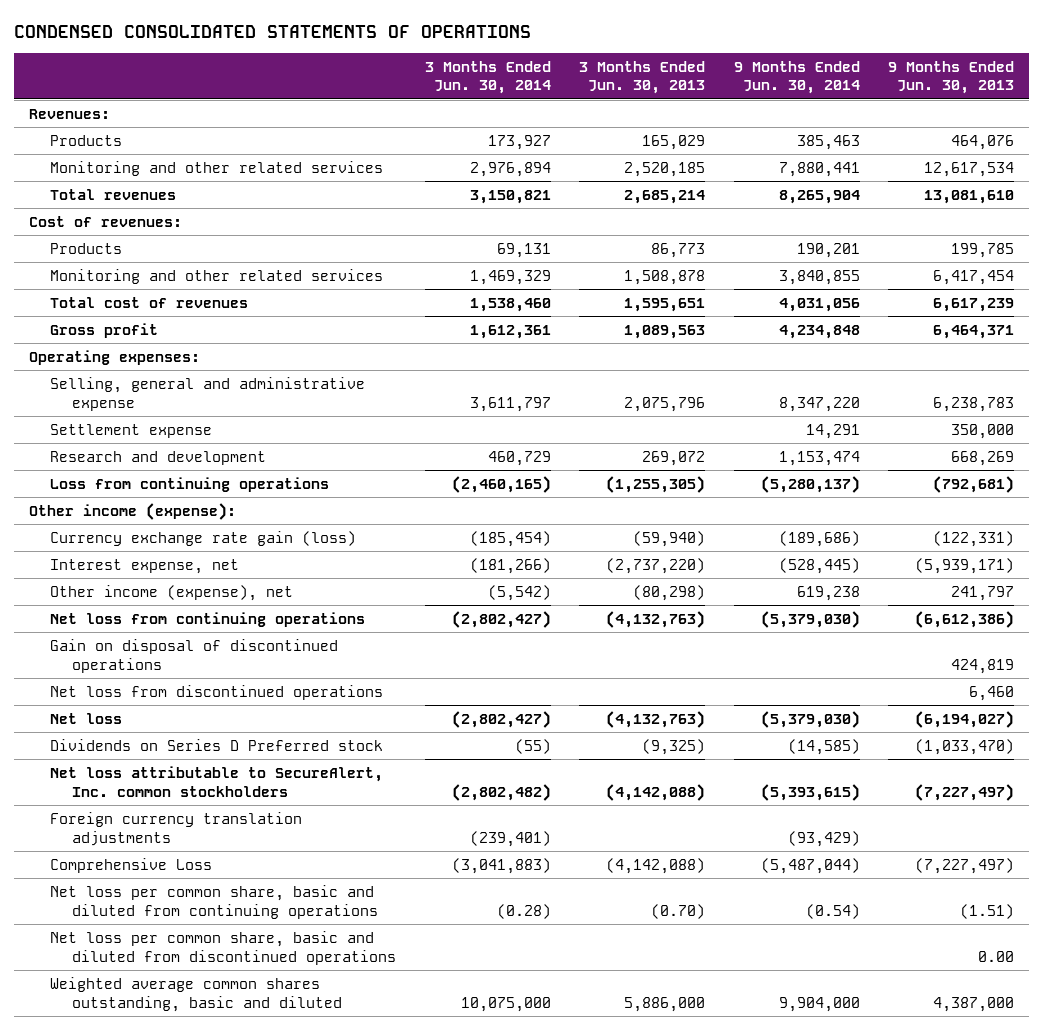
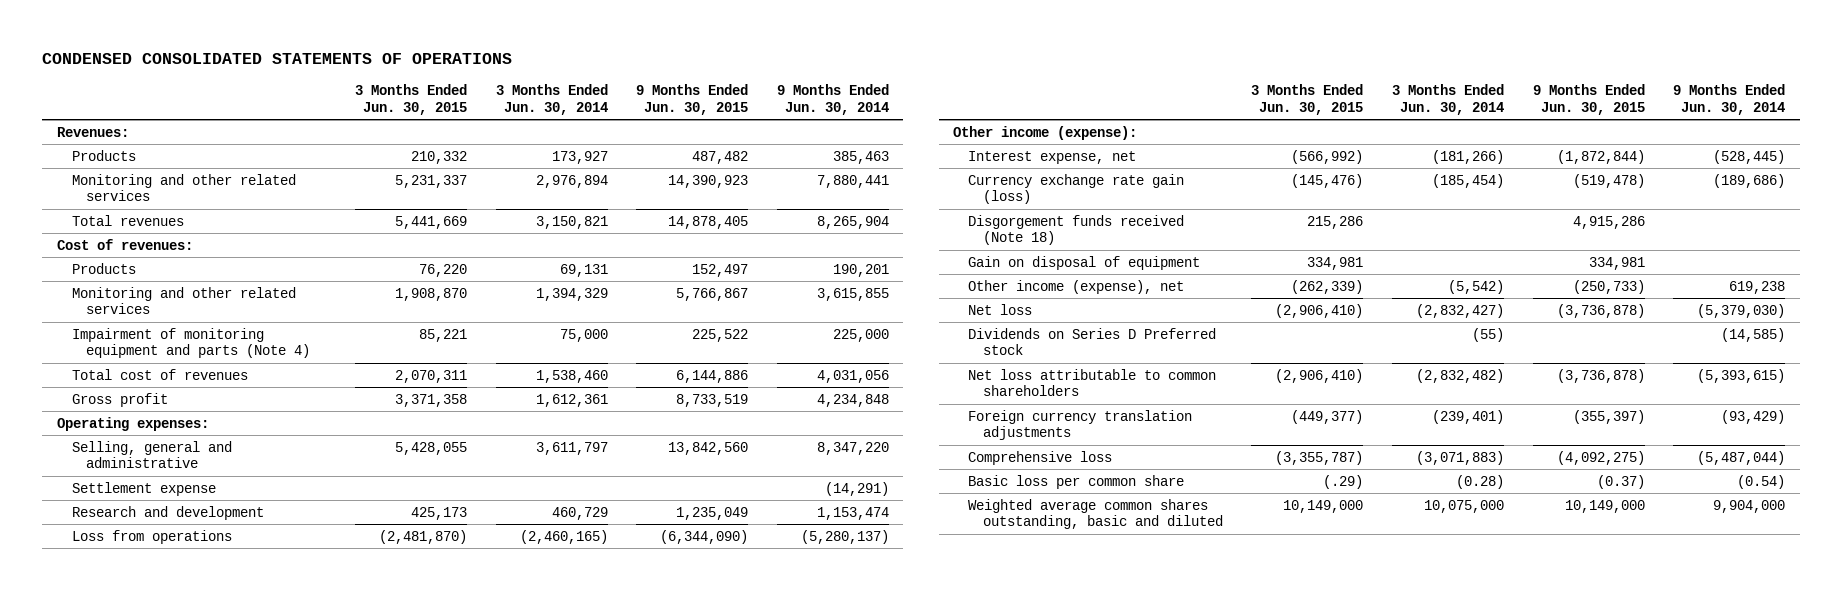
- | 3 Months Ended Jun. 30, 2014 | 3 Months Ended Jun. 30, 2013 | 9 Months Ended Jun. 30, 2014 | 9 Months Ended Jun. 30, 2013
+ | 3 Months Ended Jun. 30, 2015 | 3 Months Ended Jun. 30, 2014 | 9 Months Ended Jun. 30, 2015 | 9 Months Ended Jun. 30, 2014
- Monitoring and other related services | 1,469,329 | 1,508,878 | 3,840,855 | 6,417,454
+ Monitoring and other related services | 1,908,870 | 1,394,329 | 5,766,867 | 3,615,855
+ Impairment of monitoring equipment and parts (Note 4) | 85,221 | 75,000 | 225,522 | 225,000
- Selling, general and administrative expense | 3,611,797 | 2,075,796 | 8,347,220 | 6,238,783
- Settlement expense | | | 14,291 | 350,000
+ Selling, general and administrative | 5,428,055 | 3,611,797 | 13,842,560 | 8,347,220
+ Settlement expense | | | | (14,291)
- Loss from continuing operations | (2,460,165) | (1,255,305) | (5,280,137) | (792,681)
+ Loss from operations | (2,481,870) | (2,460,165) | (6,344,090) | (5,280,137)
moved down: Currency exchange rate gain (loss) | (145,476) | (185,454) | (519,478) | (189,686)
+ Disgorgement funds received (Note 18) | 215,286 | | 4,915,286 |
+ Gain on disposal of equipment | 334,981 | | 334,981 |
- Net loss from continuing operations | (2,802,427) | (4,132,763) | (5,379,030) | (6,612,386)
- Gain on disposal of discontinued operations | | | | 424,819
- Net loss from discontinued operations | | | | 6,460
- Net loss | (2,802,427) | (4,132,763) | (5,379,030) | (6,194,027)
+ Net loss | (2,906,410) | (2,832,427) | (3,736,878) | (5,379,030)
- Net loss attributable to SecureAlert, Inc. common stockholders | (2,802,482) | (4,142,088) | (5,393,615) | (7,227,497)
+ Net loss attributable to common shareholders | (2,906,410) | (2,832,482) | (3,736,878) | (5,393,615)
- Comprehensive Loss | (3,041,883) | (4,142,088) | (5,487,044) | (7,227,497)
- Net loss per common share, basic and diluted from continuing operations | (0.28) | (0.70) | (0.54) | (1.51)
- Net loss per common share, basic and diluted from discontinued operations | | | | 0.00
+ Comprehensive loss | (3,355,787) | (3,071,883) | (4,092,275) | (5,487,044)
+ Basic loss per common share | (.29) | (0.28) | (0.37) | (0.54)

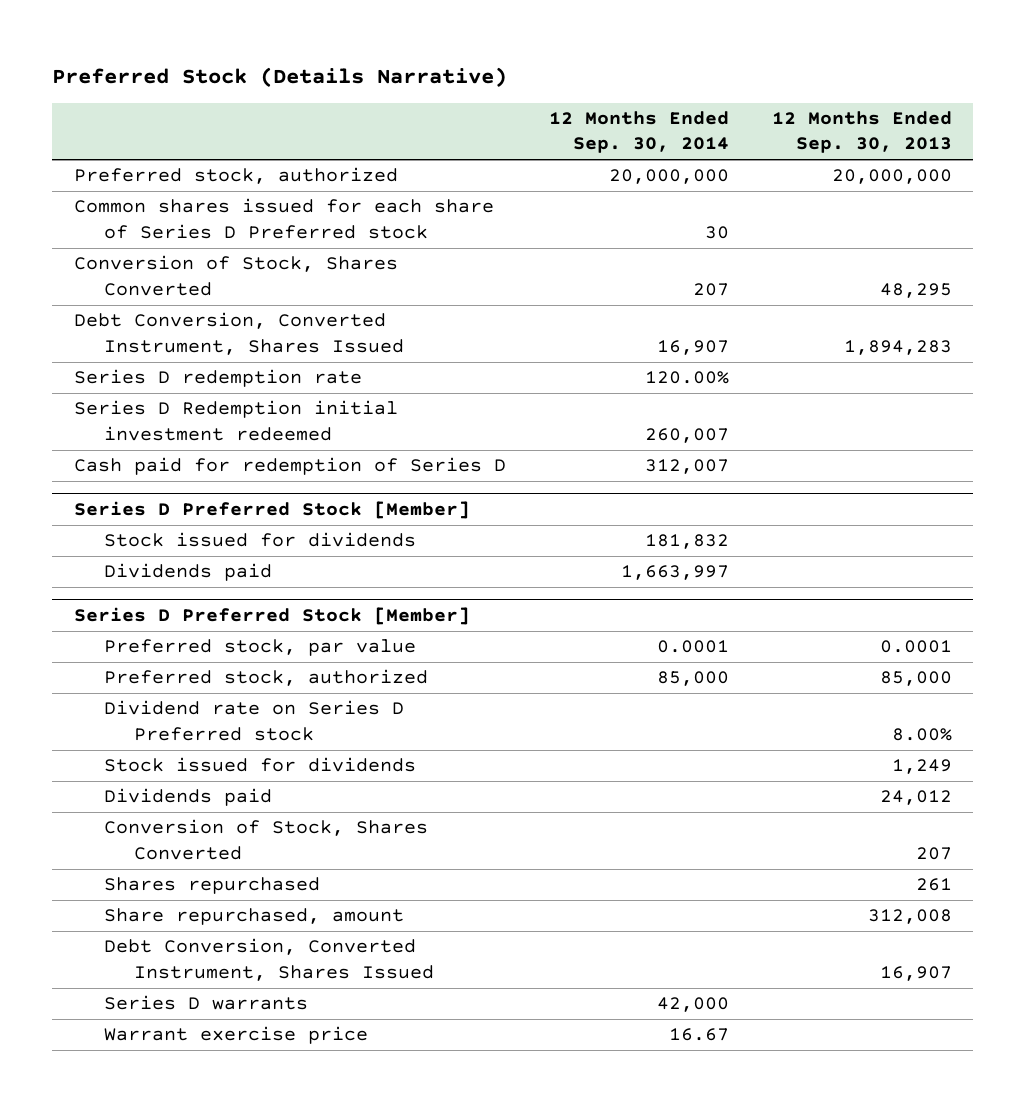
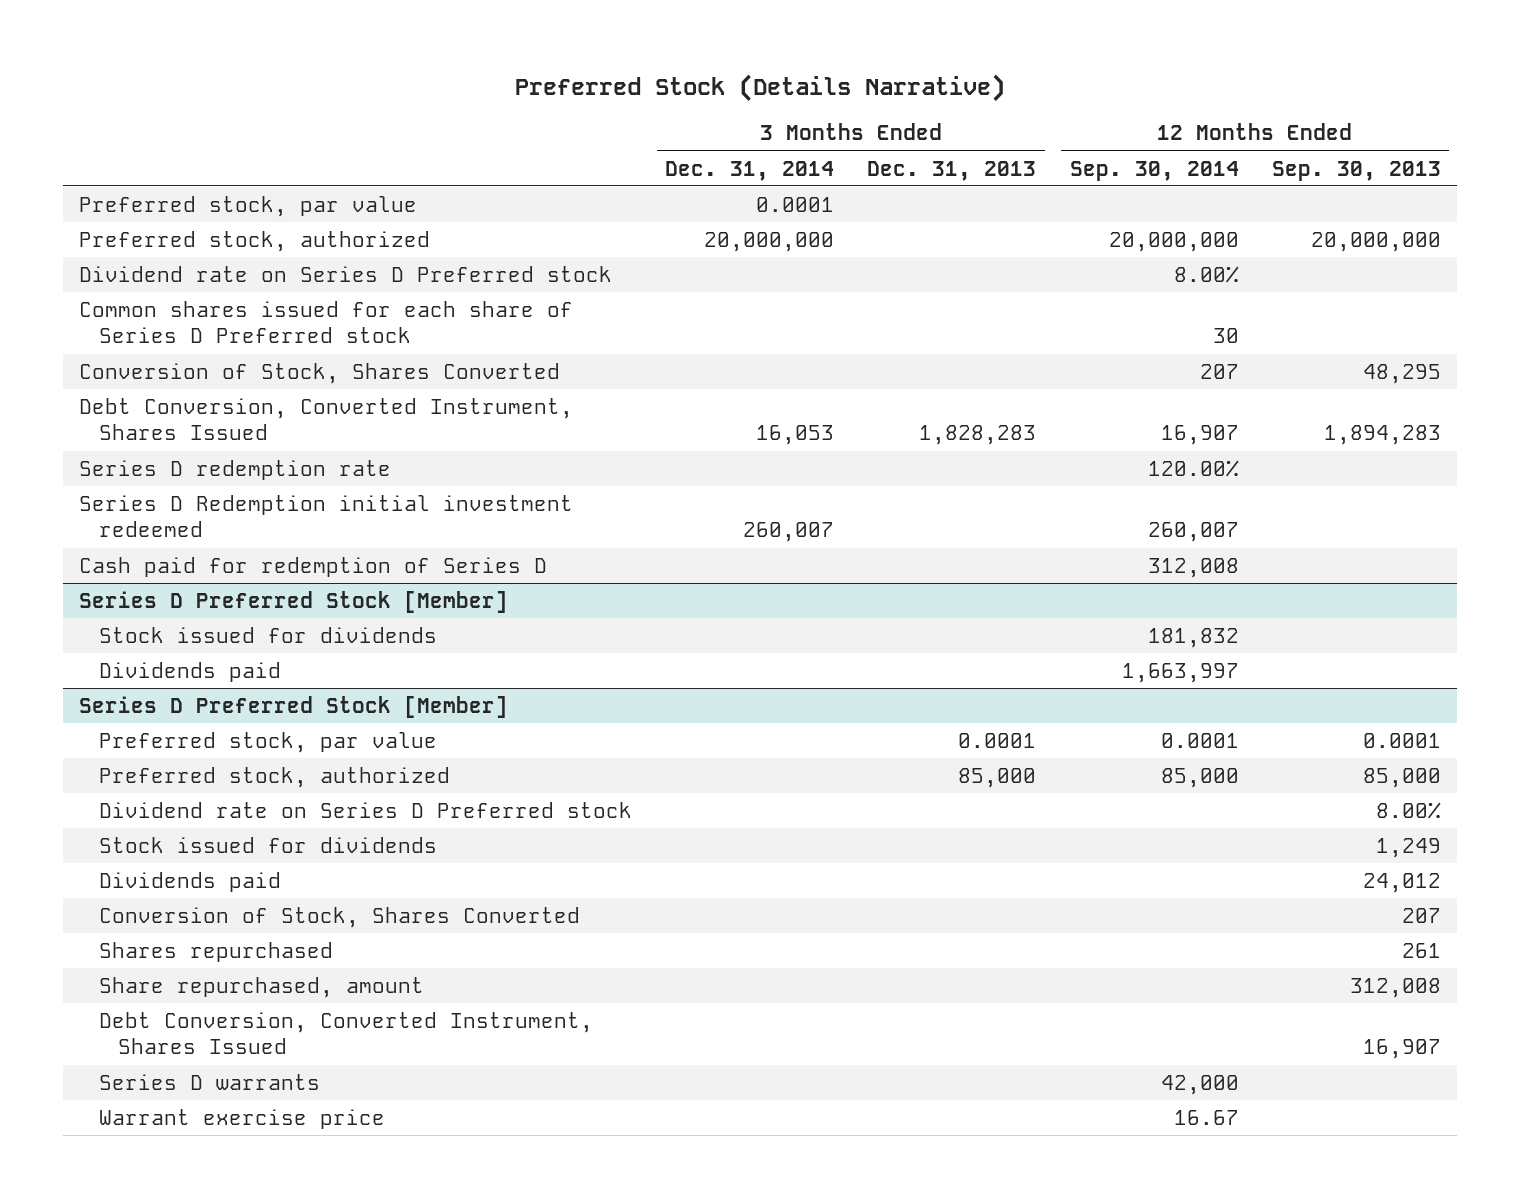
- | 12 Months Ended Sep. 30, 2014 | 12 Months Ended Sep. 30, 2013
+ | 3 Months Ended Dec. 31, 2014 | 3 Months Ended Dec. 31, 2013 | 12 Months Ended Sep. 30, 2014 | 12 Months Ended Sep. 30, 2013
+ Preferred stock, par value | 0.0001 | | |
+ Dividend rate on Series D Preferred stock | | | 8.00% |
- Cash paid for redemption of Series D | 312,007 |
+ Cash paid for redemption of Series D | | | 312,008 |

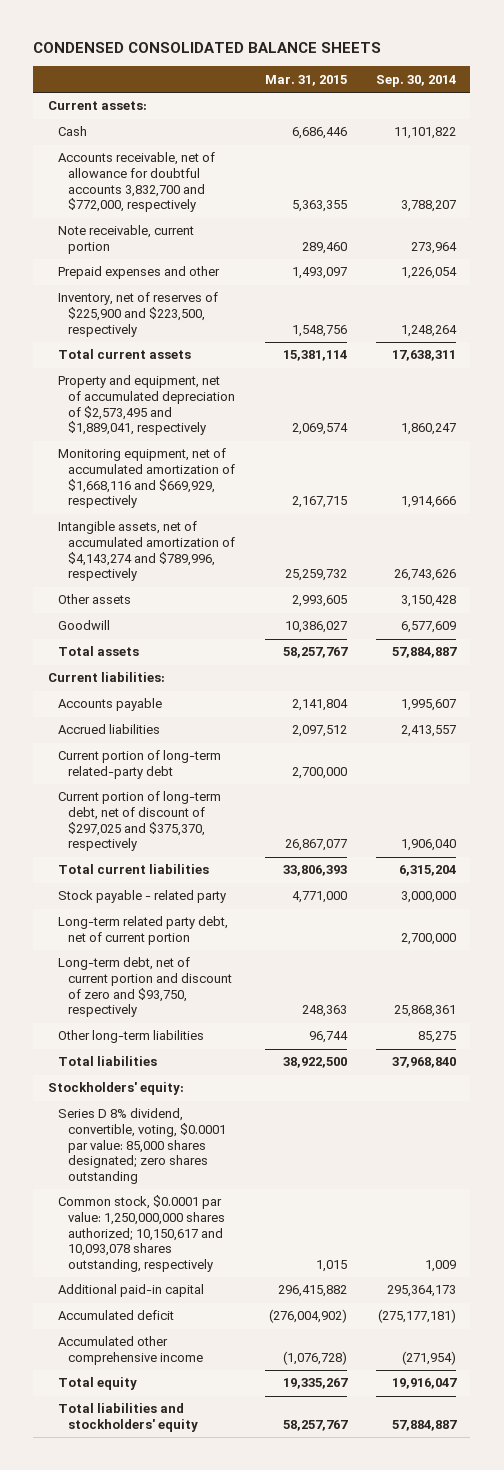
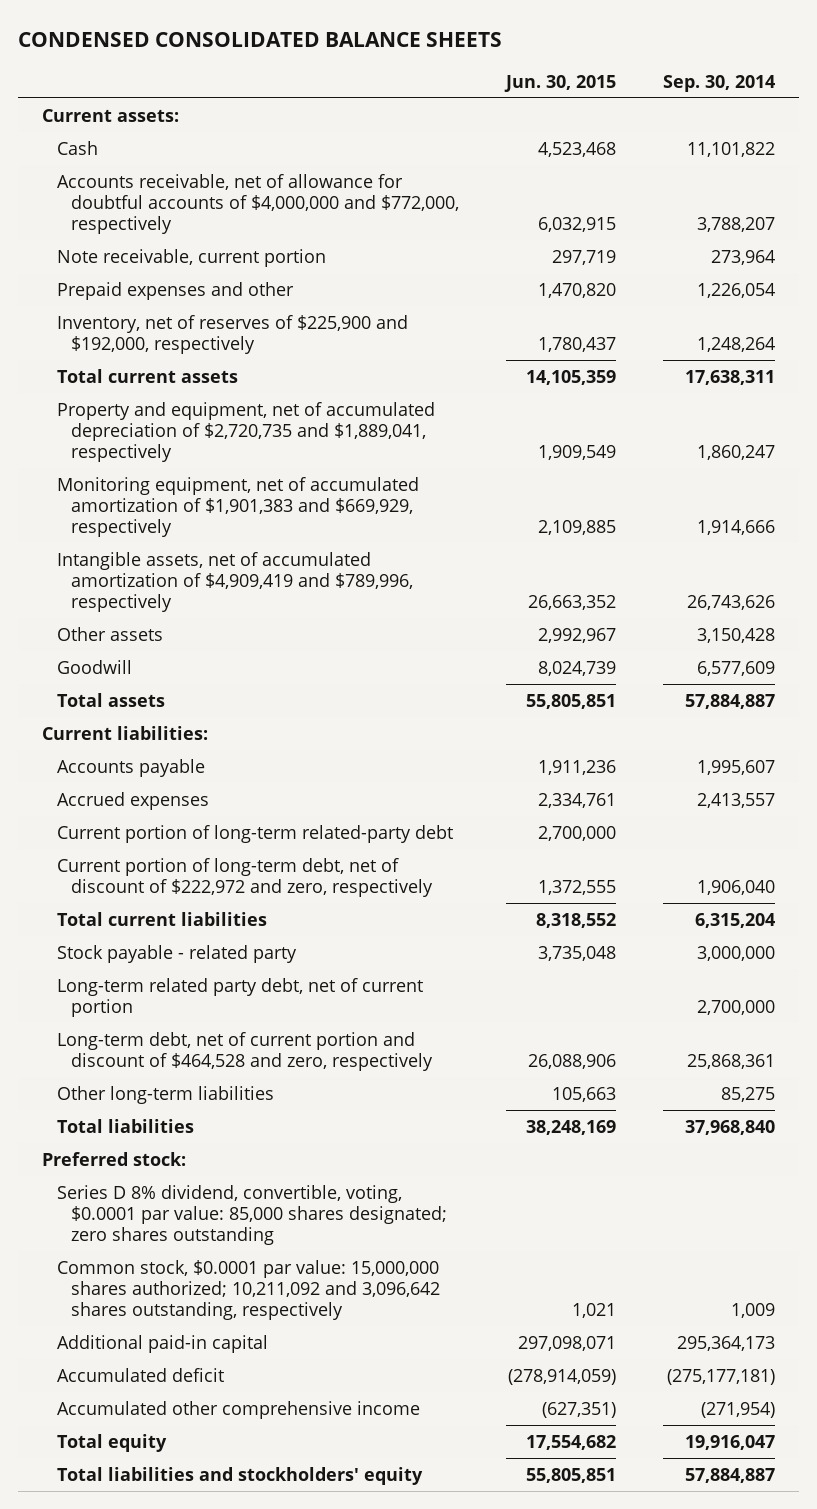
- | Mar. 31, 2015 | Sep. 30, 2014
+ | Jun. 30, 2015 | Sep. 30, 2014
- Accounts receivable, net of allowance for doubtful accounts 3,832,700 and $772,000, respectively | 5,363,355 | 3,788,207
+ Accounts receivable, net of allowance for doubtful accounts of $4,000,000 and $772,000, respectively | 6,032,915 | 3,788,207
- Inventory, net of reserves of $225,900 and $223,500, respectively | 1,548,756 | 1,248,264
+ Inventory, net of reserves of $225,900 and $192,000, respectively | 1,780,437 | 1,248,264
- Property and equipment, net of accumulated depreciation of $2,573,495 and $1,889,041, respectively | 2,069,574 | 1,860,247
- Monitoring equipment, net of accumulated amortization of $1,668,116 and $669,929, respectively | 2,167,715 | 1,914,666
- Intangible assets, net of accumulated amortization of $4,143,274 and $789,996, respectively | 25,259,732 | 26,743,626
+ Property and equipment, net of accumulated depreciation of $2,720,735 and $1,889,041, respectively | 1,909,549 | 1,860,247
+ Monitoring equipment, net of accumulated amortization of $1,901,383 and $669,929, respectively | 2,109,885 | 1,914,666
+ Intangible assets, net of accumulated amortization of $4,909,419 and $789,996, respectively | 26,663,352 | 26,743,626
- Accrued liabilities | 2,097,512 | 2,413,557
+ Accrued expenses | 2,334,761 | 2,413,557
- Current portion of long-term debt, net of discount of $297,025 and $375,370, respectively | 26,867,077 | 1,906,040
+ Current portion of long-term debt, net of discount of $222,972 and zero, respectively | 1,372,555 | 1,906,040
- Long-term debt, net of current portion and discount of zero and $93,750, respectively | 248,363 | 25,868,361
+ Long-term debt, net of current portion and discount of $464,528 and zero, respectively | 26,088,906 | 25,868,361
- Stockholders' equity:
+ Preferred stock:
- Common stock, $0.0001 par value: 1,250,000,000 shares authorized; 10,150,617 and 10,093,078 shares outstanding, respectively | 1,015 | 1,009
+ Common stock, $0.0001 par value: 15,000,000 shares authorized; 10,211,092 and 3,096,642 shares outstanding, respectively | 1,021 | 1,009

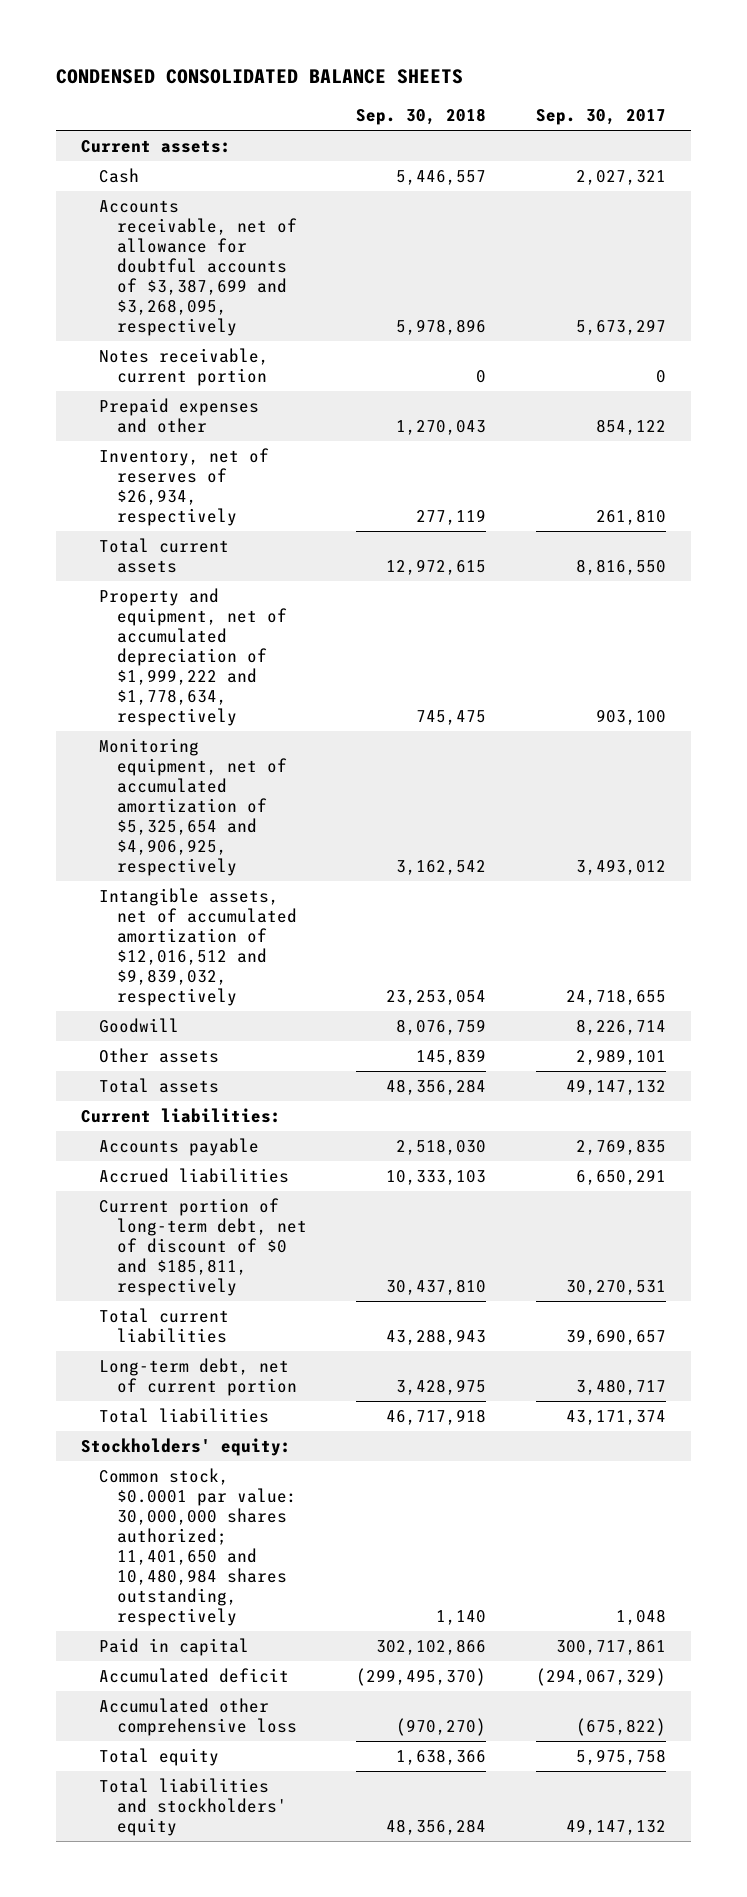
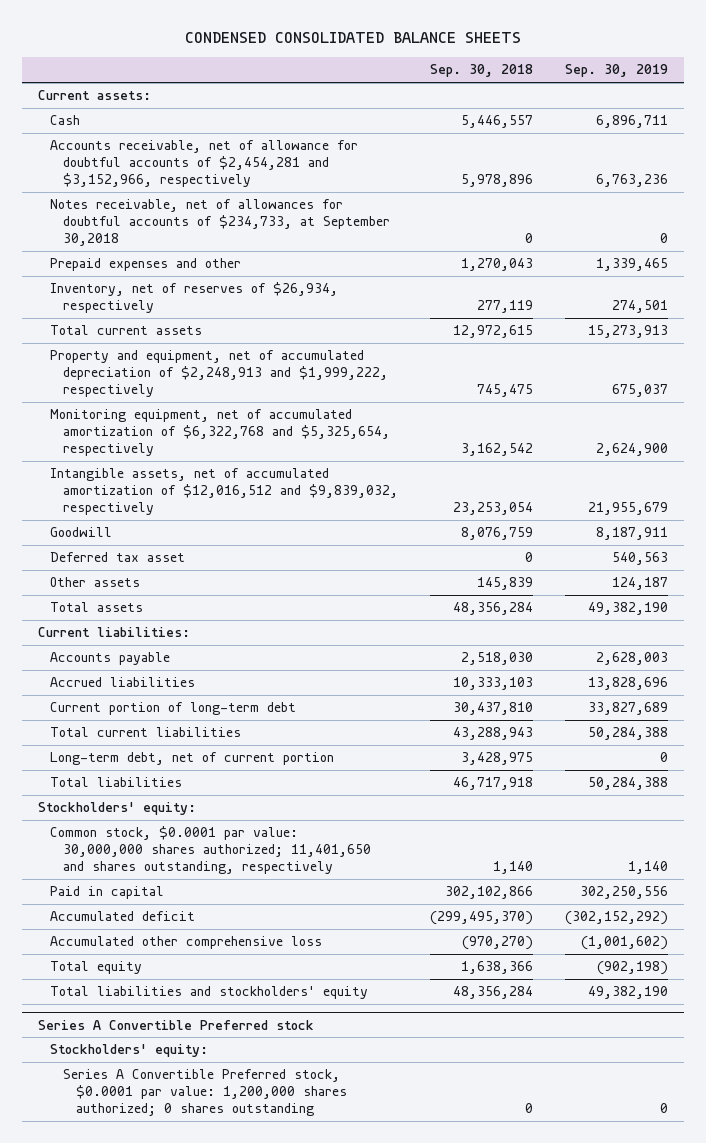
- | Sep. 30, 2018 | Sep. 30, 2017
+ | Sep. 30, 2018 | Sep. 30, 2019
- Accounts receivable, net of allowance for doubtful accounts of $3,387,699 and $3,268,095, respectively | 5,978,896 | 5,673,297
- Notes receivable, current portion | 0 | 0
+ Accounts receivable, net of allowance for doubtful accounts of $2,454,281 and $3,152,966, respectively | 5,978,896 | 6,763,236
+ Notes receivable, net of allowances for doubtful accounts of $234,733, at September 30,2018 | 0 | 0
- Property and equipment, net of accumulated depreciation of $1,999,222 and $1,778,634, respectively | 745,475 | 903,100
- Monitoring equipment, net of accumulated amortization of $5,325,654 and $4,906,925, respectively | 3,162,542 | 3,493,012
+ Property and equipment, net of accumulated depreciation of $2,248,913 and $1,999,222, respectively | 745,475 | 675,037
+ Monitoring equipment, net of accumulated amortization of $6,322,768 and $5,325,654, respectively | 3,162,542 | 2,624,900
+ Deferred tax asset | 0 | 540,563
- Current portion of long-term debt, net of discount of $0 and $185,811, respectively | 30,437,810 | 30,270,531
+ Current portion of long-term debt | 30,437,810 | 33,827,689
- Common stock, $0.0001 par value: 30,000,000 shares authorized; 11,401,650 and 10,480,984 shares outstanding, respectively | 1,140 | 1,048
+ Common stock, $0.0001 par value: 30,000,000 shares authorized; 11,401,650 and shares outstanding, respectively | 1,140 | 1,140
+ Series A Convertible Preferred stock
+ Stockholders' equity:
+ Series A Convertible Preferred stock, $0.0001 par value: 1,200,000 shares authorized; 0 shares outstanding | 0 | 0

